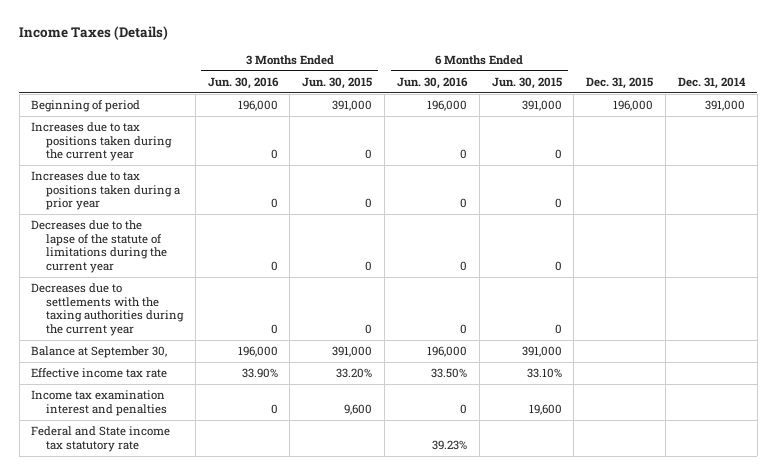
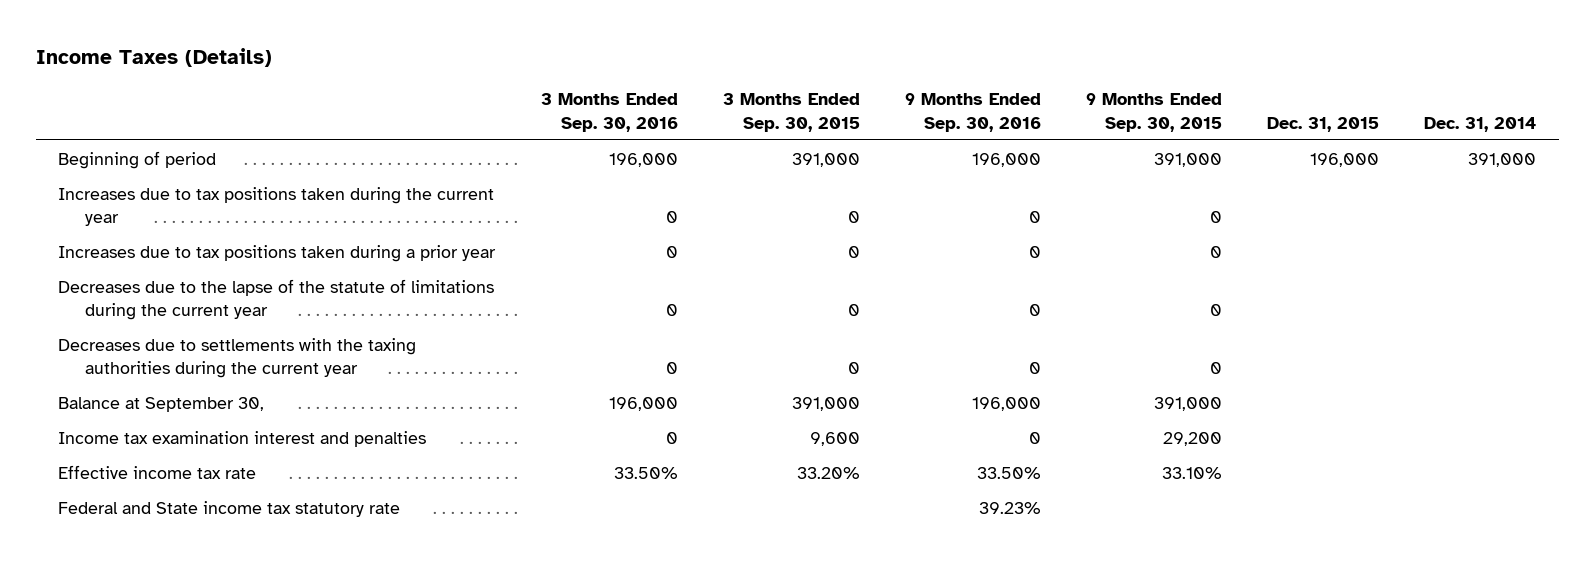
- | 3 Months Ended Jun. 30, 2016 | 3 Months Ended Jun. 30, 2015 | 6 Months Ended Jun. 30, 2016 | 6 Months Ended Jun. 30, 2015 | Dec. 31, 2015 | Dec. 31, 2014
+ | 3 Months Ended Sep. 30, 2016 | 3 Months Ended Sep. 30, 2015 | 9 Months Ended Sep. 30, 2016 | 9 Months Ended Sep. 30, 2015 | Dec. 31, 2015 | Dec. 31, 2014
moved down: Effective income tax rate | 33.50% | 33.20% | 33.50% | 33.10% | |

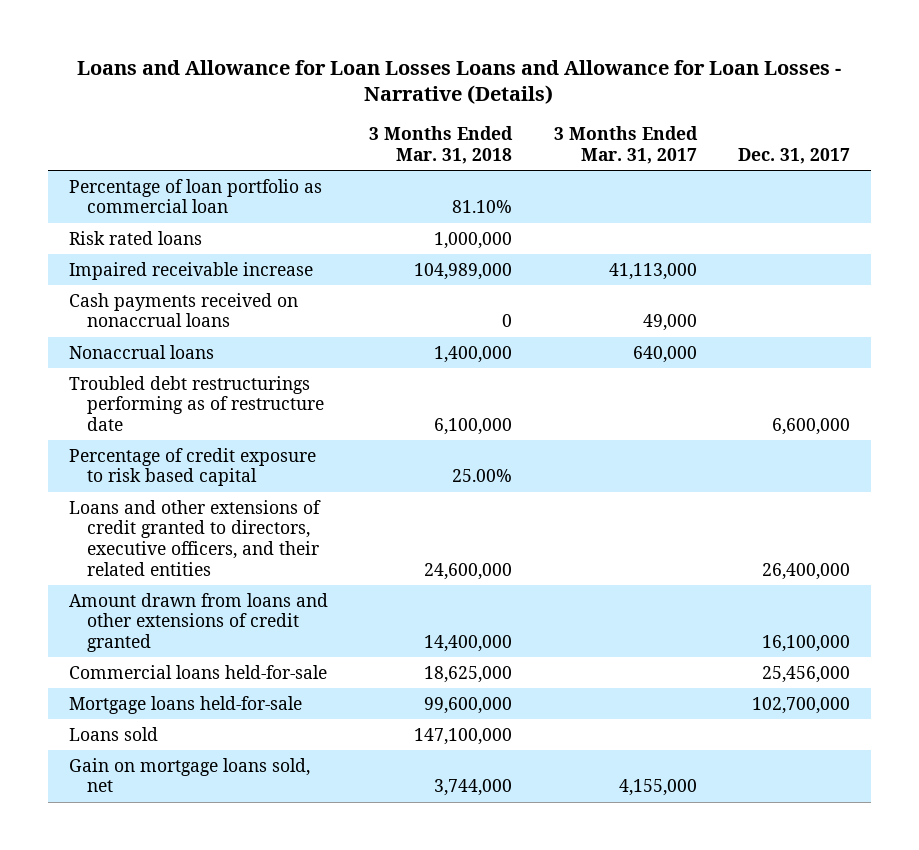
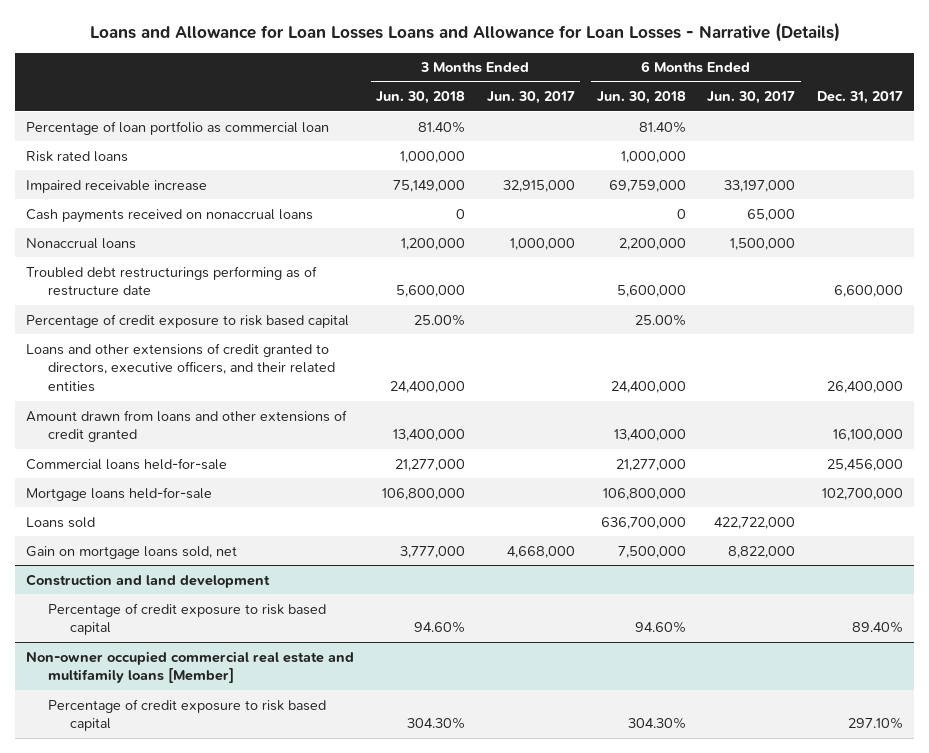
- | 3 Months Ended Mar. 31, 2018 | 3 Months Ended Mar. 31, 2017 | Dec. 31, 2017
+ | 3 Months Ended Jun. 30, 2018 | 3 Months Ended Jun. 30, 2017 | 6 Months Ended Jun. 30, 2018 | 6 Months Ended Jun. 30, 2017 | Dec. 31, 2017
+ Construction and land development
+ Percentage of credit exposure to risk based capital | 94.60% | | 94.60% | | 89.40%
+ Non-owner occupied commercial real estate and multifamily loans [Member]
+ Percentage of credit exposure to risk based capital | 304.30% | | 304.30% | | 297.10%

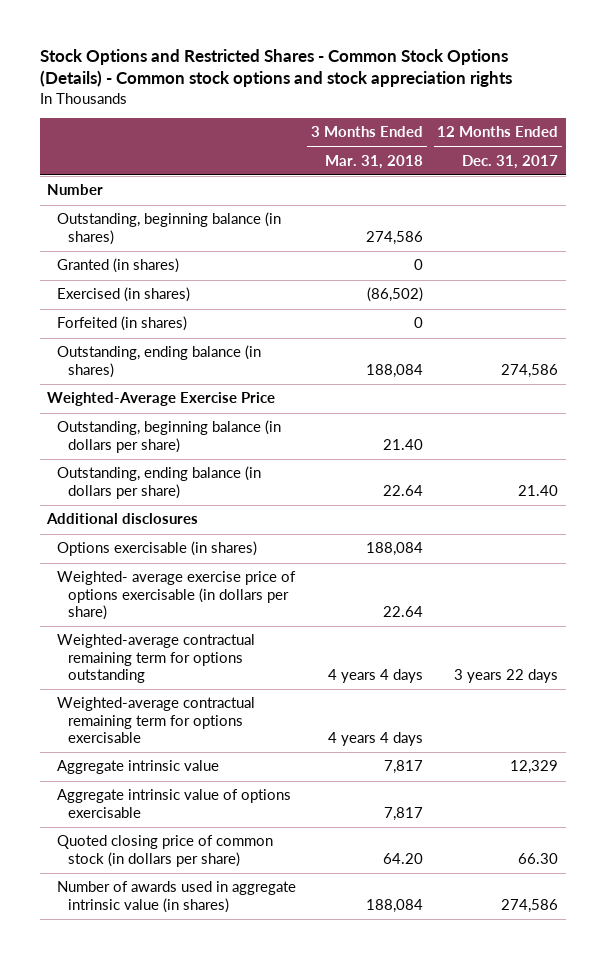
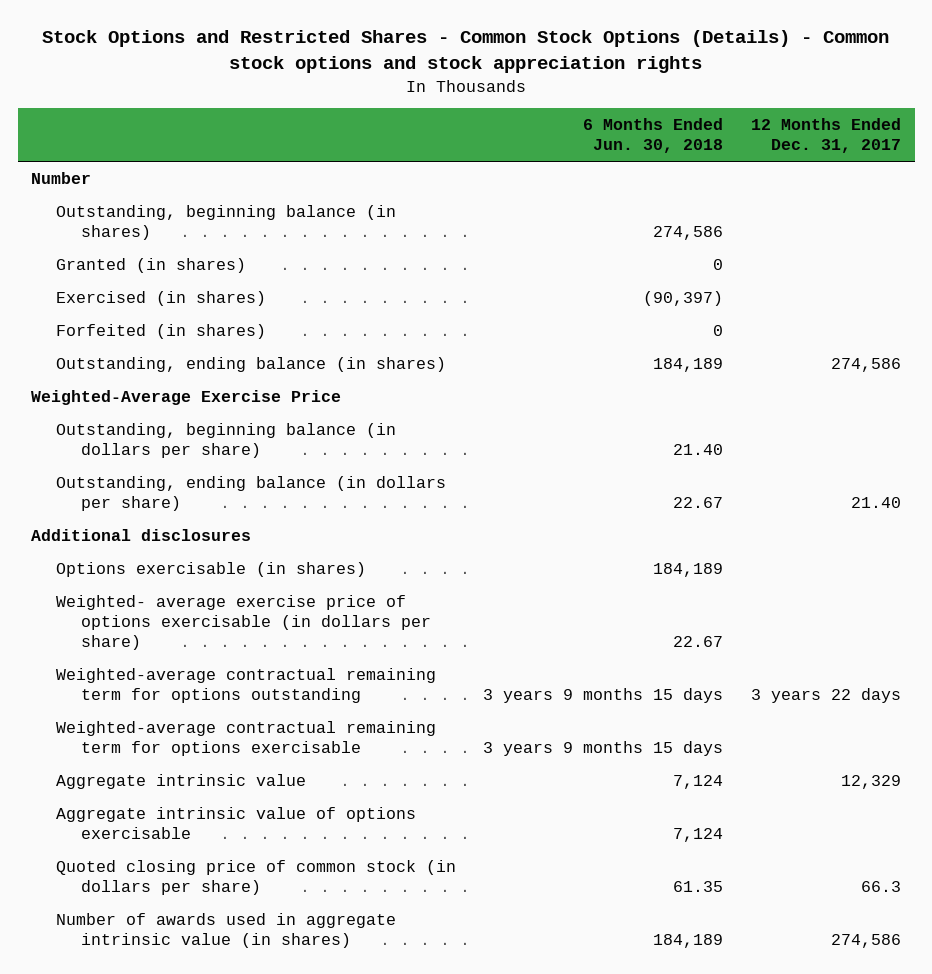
- | 3 Months Ended Mar. 31, 2018 | 12 Months Ended Dec. 31, 2017
+ | 6 Months Ended Jun. 30, 2018 | 12 Months Ended Dec. 31, 2017
- Quoted closing price of common stock (in dollars per share) | 64.20 | 66.30
+ Quoted closing price of common stock (in dollars per share) | 61.35 | 66.3

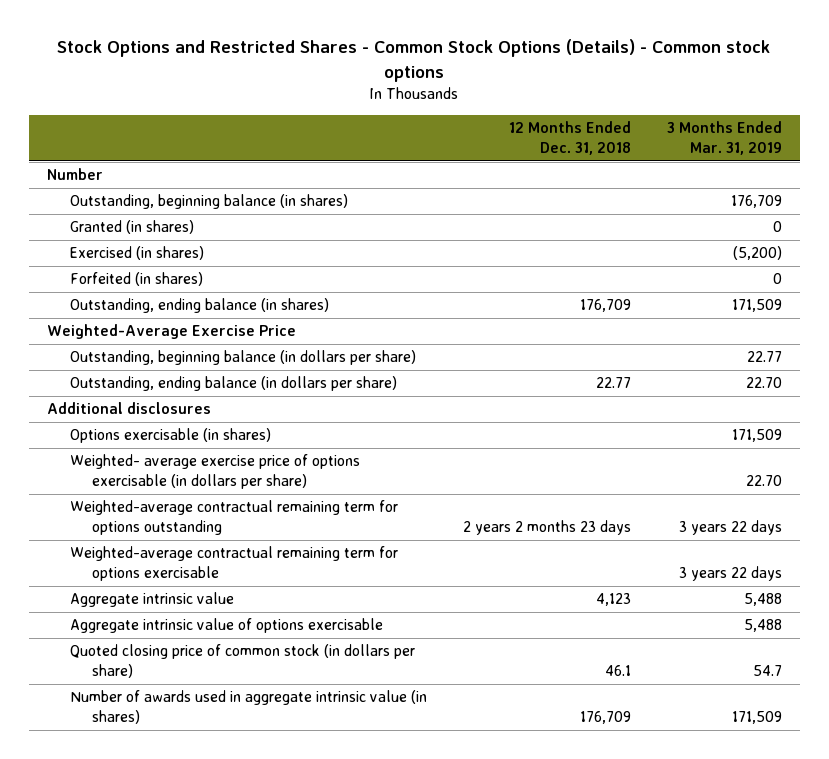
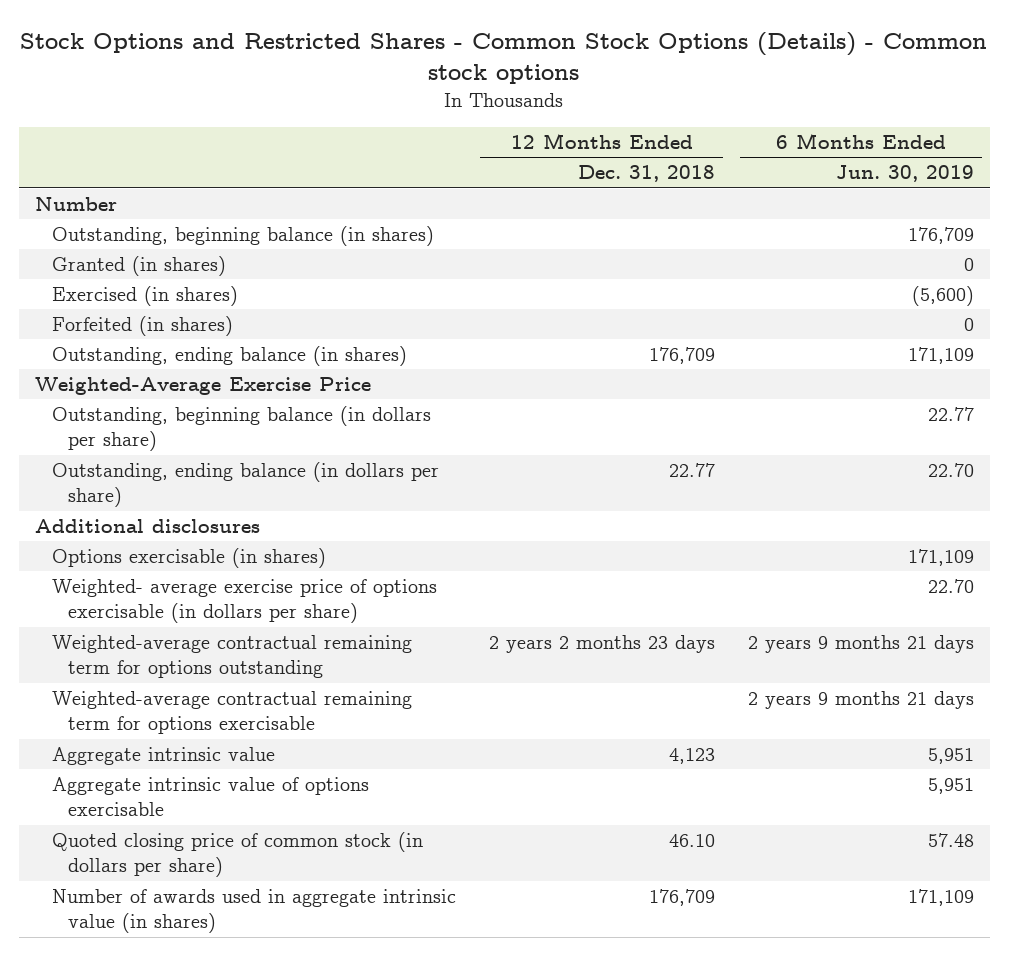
- | 12 Months Ended Dec. 31, 2018 | 3 Months Ended Mar. 31, 2019
+ | 12 Months Ended Dec. 31, 2018 | 6 Months Ended Jun. 30, 2019
- Quoted closing price of common stock (in dollars per share) | 46.1 | 54.7
+ Quoted closing price of common stock (in dollars per share) | 46.10 | 57.48

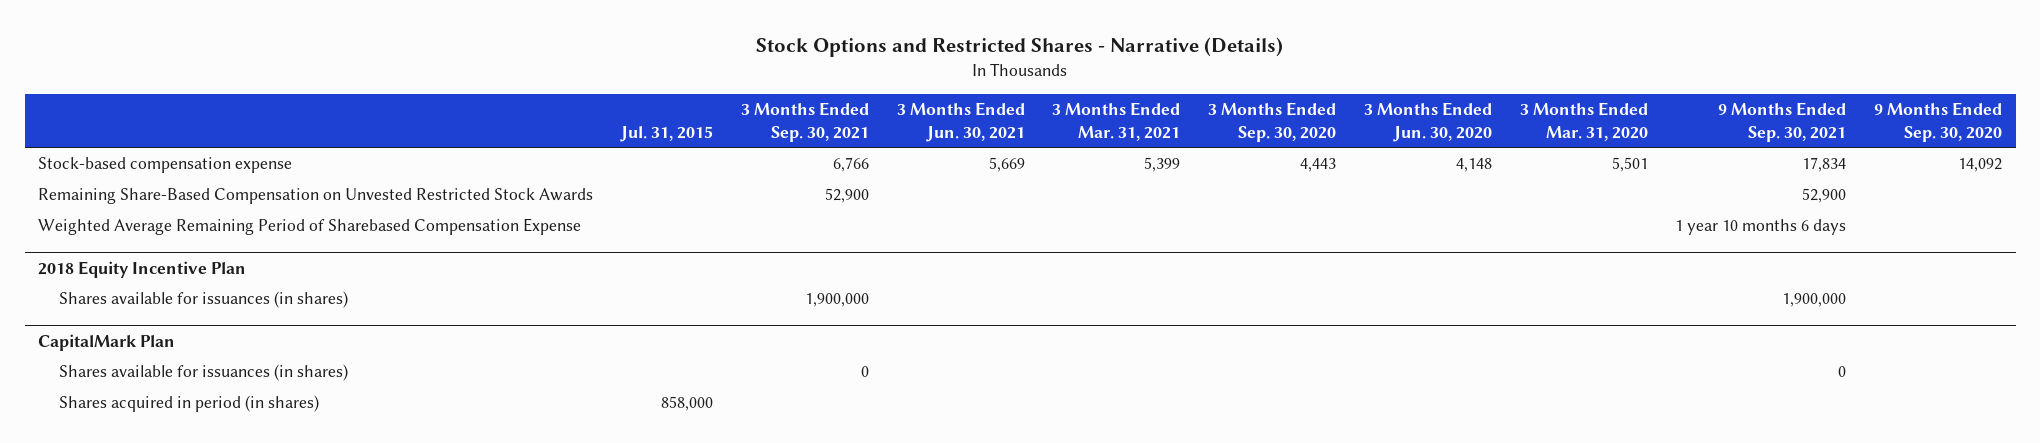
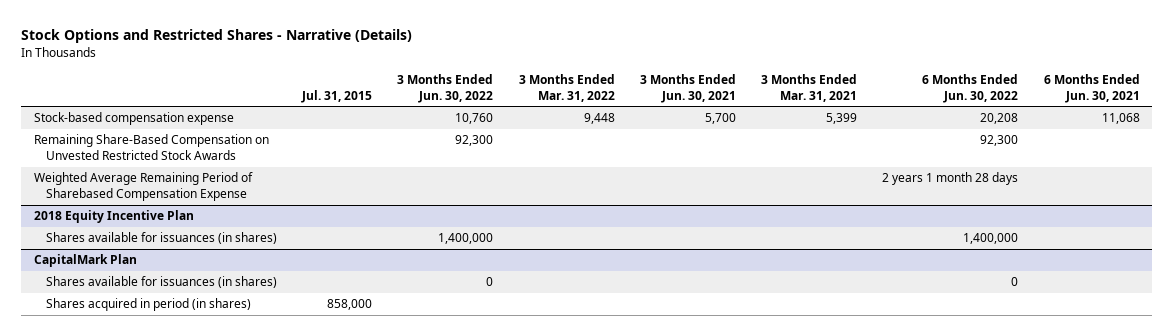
- | Jul. 31, 2015 | 3 Months Ended Sep. 30, 2021 | 3 Months Ended Jun. 30, 2021 | 3 Months Ended Mar. 31, 2021 | 3 Months Ended Sep. 30, 2020 | 3 Months Ended Jun. 30, 2020 | 3 Months Ended Mar. 31, 2020 | 9 Months Ended Sep. 30, 2021 | 9 Months Ended Sep. 30, 2020
+ | Jul. 31, 2015 | 3 Months Ended Jun. 30, 2022 | 3 Months Ended Mar. 31, 2022 | 3 Months Ended Jun. 30, 2021 | 3 Months Ended Mar. 31, 2021 | 6 Months Ended Jun. 30, 2022 | 6 Months Ended Jun. 30, 2021
- Stock-based compensation expense | | 6,766 | 5,669 | 5,399 | 4,443 | 4,148 | 5,501 | 17,834 | 14,092
+ Stock-based compensation expense | | 10,760 | 9,448 | 5,700 | 5,399 | 20,208 | 11,068

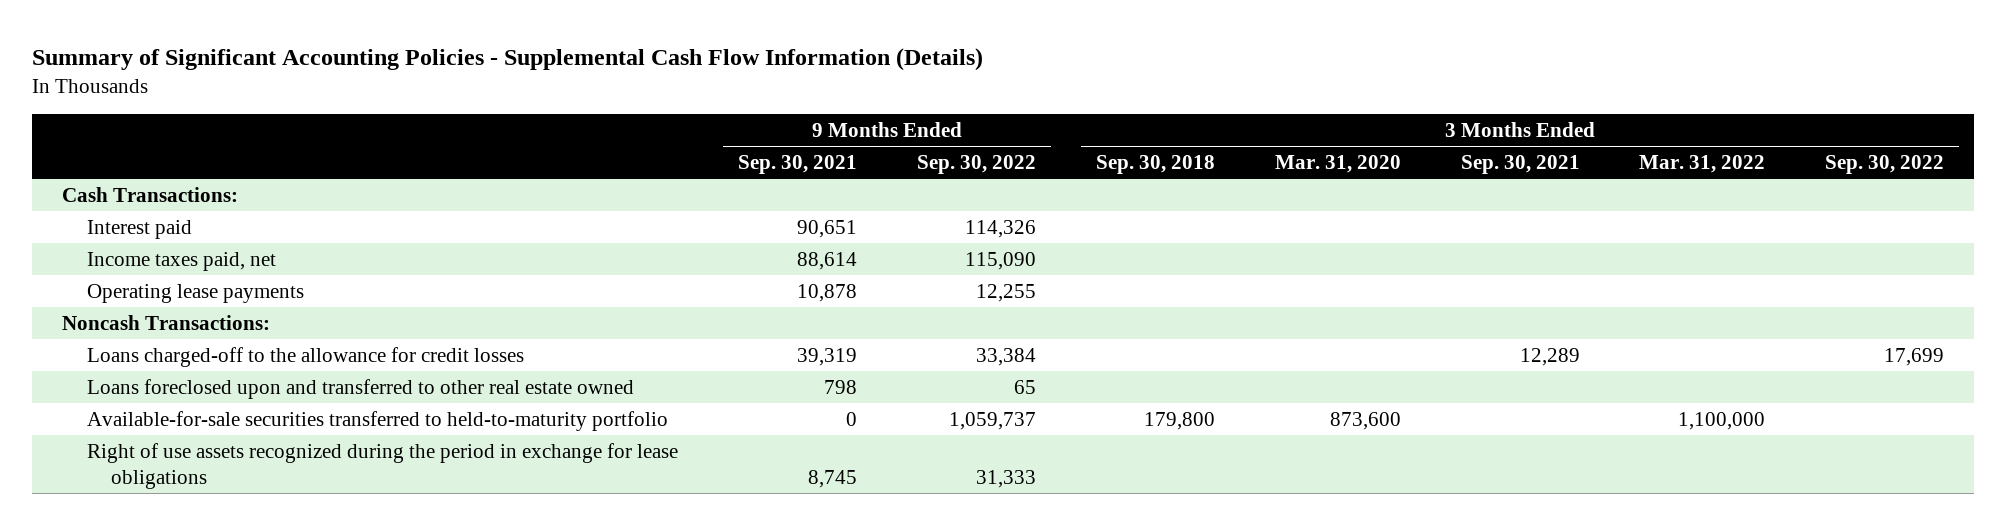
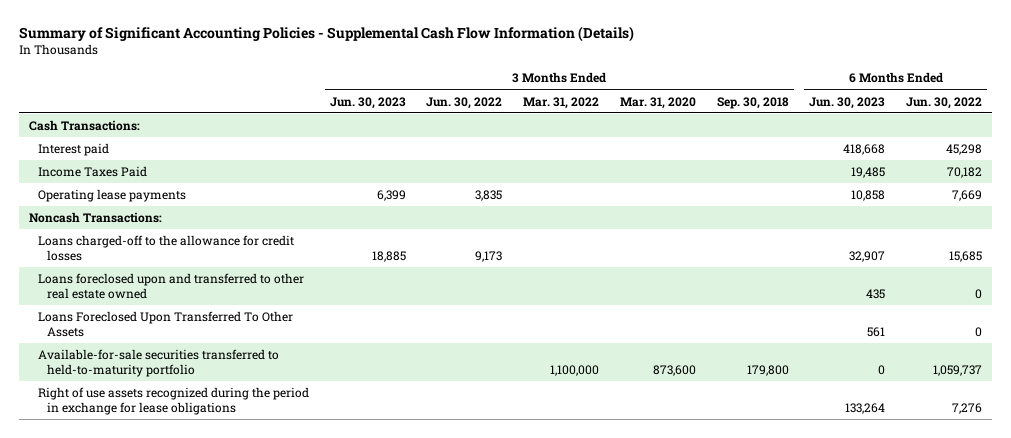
- | 9 Months Ended Sep. 30, 2021 | 9 Months Ended Sep. 30, 2022 | 3 Months Ended Sep. 30, 2018 | 3 Months Ended Mar. 31, 2020 | 3 Months Ended Sep. 30, 2021 | 3 Months Ended Mar. 31, 2022 | 3 Months Ended Sep. 30, 2022
+ | 3 Months Ended Jun. 30, 2023 | 3 Months Ended Jun. 30, 2022 | 3 Months Ended Mar. 31, 2022 | 3 Months Ended Mar. 31, 2020 | 3 Months Ended Sep. 30, 2018 | 6 Months Ended Jun. 30, 2023 | 6 Months Ended Jun. 30, 2022
- Income taxes paid, net | 88,614 | 115,090 | | | | |
+ Income Taxes Paid | | | | | | 19,485 | 70,182
+ Loans Foreclosed Upon Transferred To Other Assets | | | | | | 561 | 0

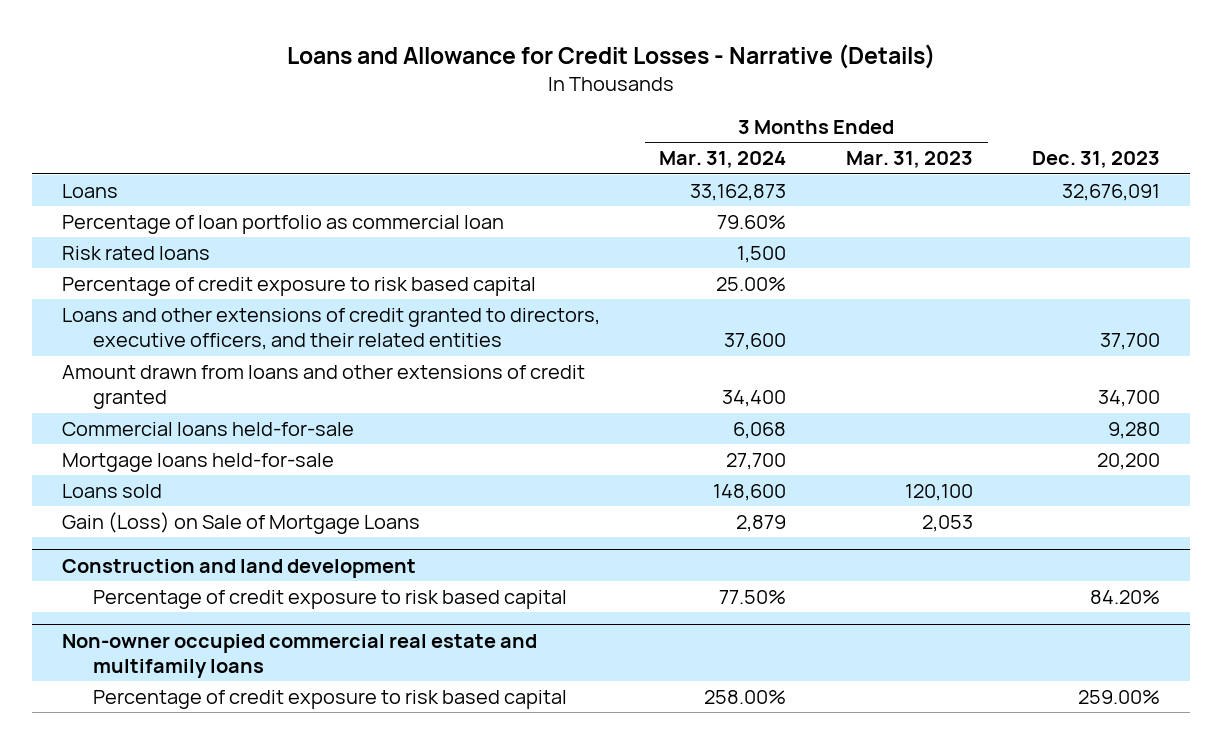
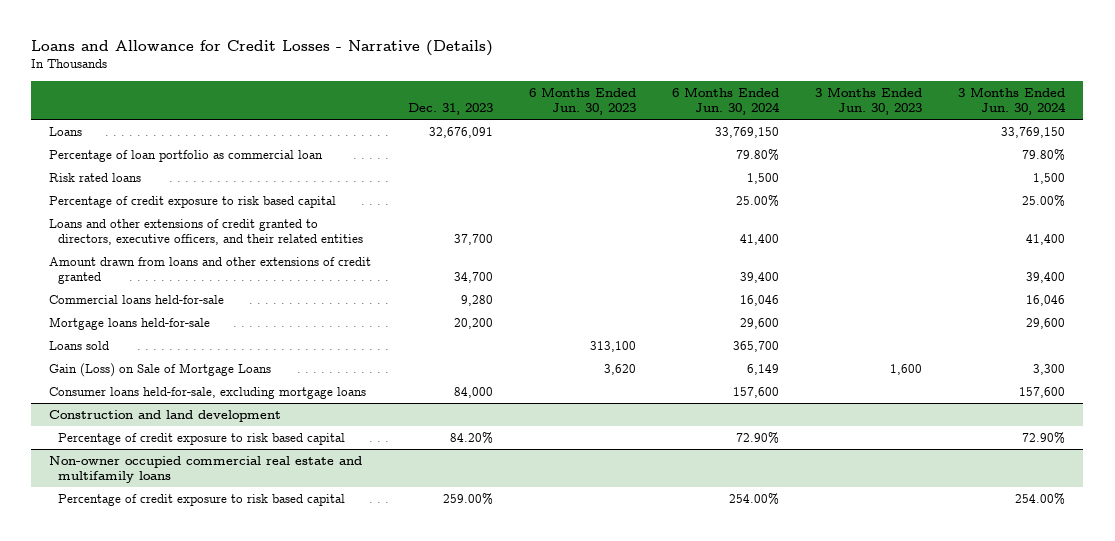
- | 3 Months Ended Mar. 31, 2024 | 3 Months Ended Mar. 31, 2023 | Dec. 31, 2023
+ | Dec. 31, 2023 | 6 Months Ended Jun. 30, 2023 | 6 Months Ended Jun. 30, 2024 | 3 Months Ended Jun. 30, 2023 | 3 Months Ended Jun. 30, 2024
+ Consumer loans held-for-sale, excluding mortgage loans | 84,000 | | 157,600 | | 157,600

